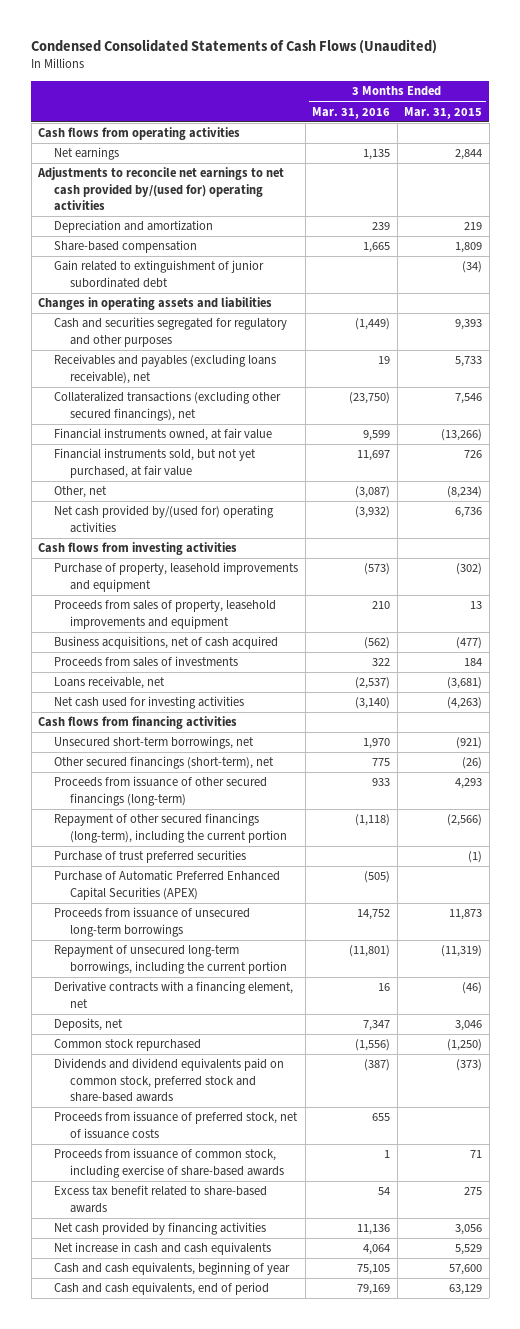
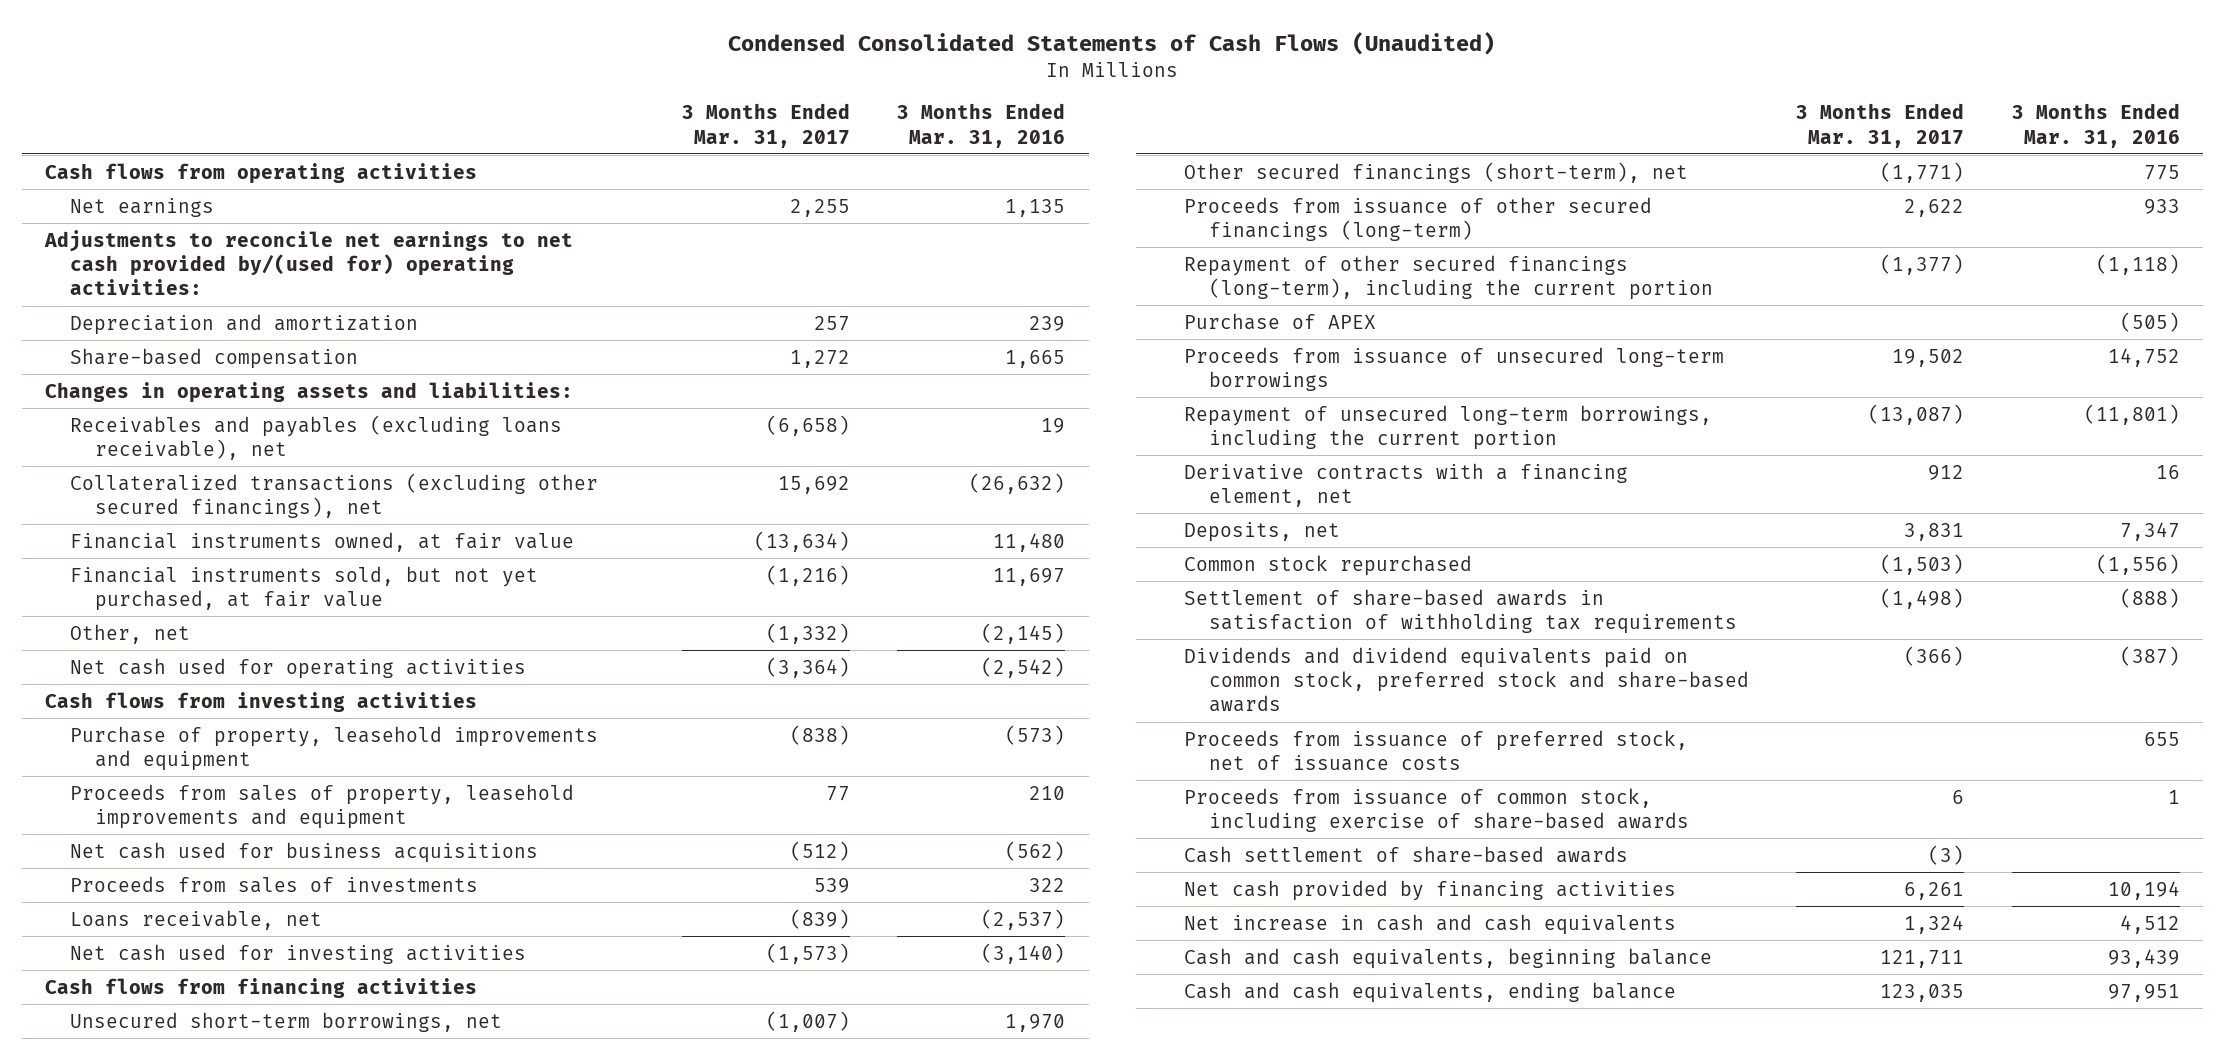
- | 3 Months Ended Mar. 31, 2016 | 3 Months Ended Mar. 31, 2015
+ | 3 Months Ended Mar. 31, 2017 | 3 Months Ended Mar. 31, 2016
- Adjustments to reconcile net earnings to net cash provided by/(used for) operating activities
+ Adjustments to reconcile net earnings to net cash provided by/(used for) operating activities:
- Gain related to extinguishment of junior subordinated debt | | (34)
- Changes in operating assets and liabilities
- Cash and securities segregated for regulatory and other purposes | (1,449) | 9,393
+ Changes in operating assets and liabilities:
- Collateralized transactions (excluding other secured financings), net | (23,750) | 7,546
- Financial instruments owned, at fair value | 9,599 | (13,266)
+ Collateralized transactions (excluding other secured financings), net | 15,692 | (26,632)
+ Financial instruments owned, at fair value | (13,634) | 11,480
- Other, net | (3,087) | (8,234)
- Net cash provided by/(used for) operating activities | (3,932) | 6,736
+ Other, net | (1,332) | (2,145)
+ Net cash used for operating activities | (3,364) | (2,542)
- Business acquisitions, net of cash acquired | (562) | (477)
+ Net cash used for business acquisitions | (512) | (562)
- Purchase of trust preferred securities | | (1)
- Purchase of Automatic Preferred Enhanced Capital Securities (APEX) | (505) |
+ Purchase of APEX | | (505)
+ Settlement of share-based awards in satisfaction of withholding tax requirements | (1,498) | (888)
- Excess tax benefit related to share-based awards | 54 | 275
- Net cash provided by financing activities | 11,136 | 3,056
- Net increase in cash and cash equivalents | 4,064 | 5,529
- Cash and cash equivalents, beginning of year | 75,105 | 57,600
- Cash and cash equivalents, end of period | 79,169 | 63,129
+ Cash settlement of share-based awards | (3) |
+ Net cash provided by financing activities | 6,261 | 10,194
+ Net increase in cash and cash equivalents | 1,324 | 4,512
+ Cash and cash equivalents, beginning balance | 121,711 | 93,439
+ Cash and cash equivalents, ending balance | 123,035 | 97,951

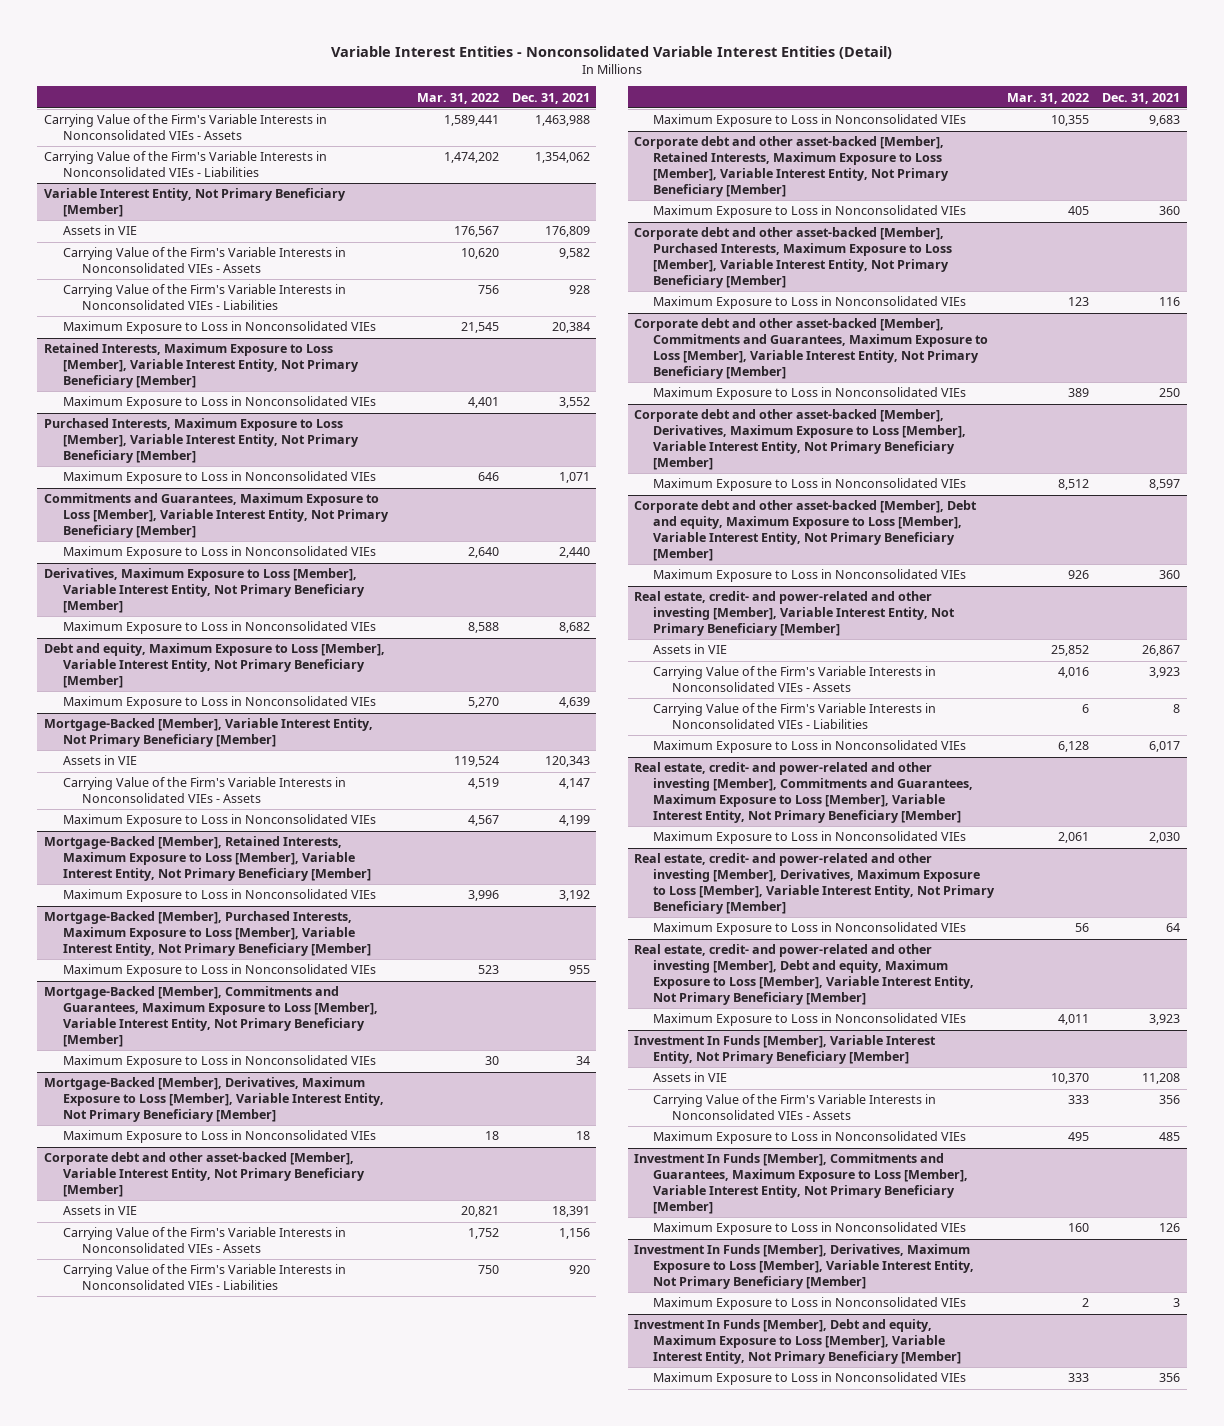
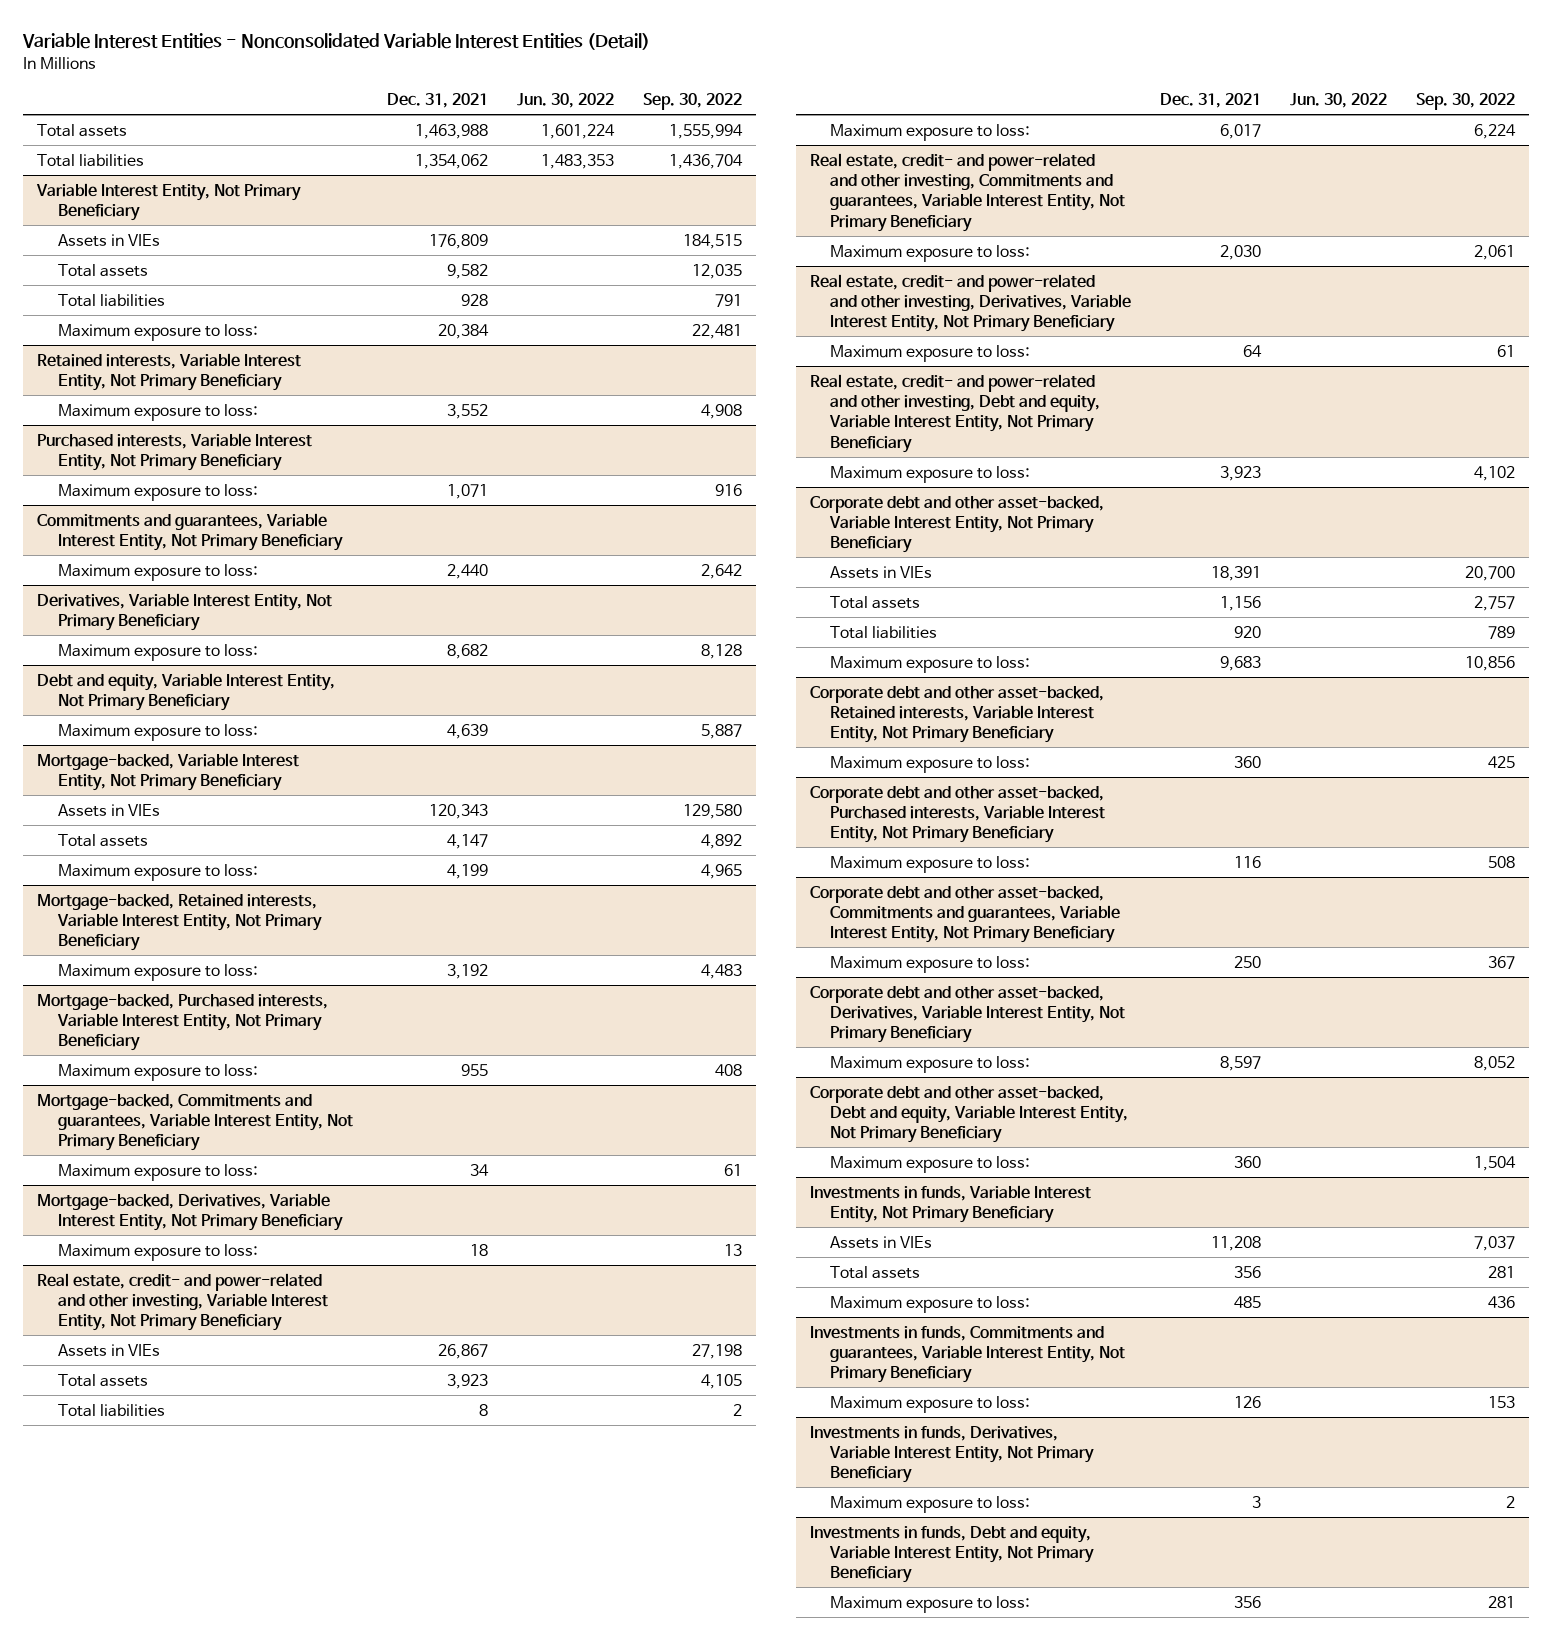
- | Mar. 31, 2022 | Dec. 31, 2021
+ | Dec. 31, 2021 | Jun. 30, 2022 | Sep. 30, 2022
- Carrying Value of the Firm's Variable Interests in Nonconsolidated VIEs - Assets | 1,589,441 | 1,463,988
- Carrying Value of the Firm's Variable Interests in Nonconsolidated VIEs - Liabilities | 1,474,202 | 1,354,062
- Variable Interest Entity, Not Primary Beneficiary [Member]
- Assets in VIE | 176,567 | 176,809
- Carrying Value of the Firm's Variable Interests in Nonconsolidated VIEs - Assets | 10,620 | 9,582
- Carrying Value of the Firm's Variable Interests in Nonconsolidated VIEs - Liabilities | 756 | 928
- Maximum Exposure to Loss in Nonconsolidated VIEs | 21,545 | 20,384
- Retained Interests, Maximum Exposure to Loss [Member], Variable Interest Entity, Not Primary Beneficiary [Member]
- Maximum Exposure to Loss in Nonconsolidated VIEs | 4,401 | 3,552
- Purchased Interests, Maximum Exposure to Loss [Member], Variable Interest Entity, Not Primary Beneficiary [Member]
- Maximum Exposure to Loss in Nonconsolidated VIEs | 646 | 1,071
- Commitments and Guarantees, Maximum Exposure to Loss [Member], Variable Interest Entity, Not Primary Beneficiary [Member]
- Maximum Exposure to Loss in Nonconsolidated VIEs | 2,640 | 2,440
- Derivatives, Maximum Exposure to Loss [Member], Variable Interest Entity, Not Primary Beneficiary [Member]
- Maximum Exposure to Loss in Nonconsolidated VIEs | 8,588 | 8,682
- Debt and equity, Maximum Exposure to Loss [Member], Variable Interest Entity, Not Primary Beneficiary [Member]
- Maximum Exposure to Loss in Nonconsolidated VIEs | 5,270 | 4,639
- Mortgage-Backed [Member], Variable Interest Entity, Not Primary Beneficiary [Member]
- Assets in VIE | 119,524 | 120,343
- Carrying Value of the Firm's Variable Interests in Nonconsolidated VIEs - Assets | 4,519 | 4,147
- Maximum Exposure to Loss in Nonconsolidated VIEs | 4,567 | 4,199
- Mortgage-Backed [Member], Retained Interests, Maximum Exposure to Loss [Member], Variable Interest Entity, Not Primary Beneficiary [Member]
- Maximum Exposure to Loss in Nonconsolidated VIEs | 3,996 | 3,192
- Mortgage-Backed [Member], Purchased Interests, Maximum Exposure to Loss [Member], Variable Interest Entity, Not Primary Beneficiary [Member]
- Maximum Exposure to Loss in Nonconsolidated VIEs | 523 | 955
- Mortgage-Backed [Member], Commitments and Guarantees, Maximum Exposure to Loss [Member], Variable Interest Entity, Not Primary Beneficiary [Member]
- Maximum Exposure to Loss in Nonconsolidated VIEs | 30 | 34
- Mortgage-Backed [Member], Derivatives, Maximum Exposure to Loss [Member], Variable Interest Entity, Not Primary Beneficiary [Member]
- Maximum Exposure to Loss in Nonconsolidated VIEs | 18 | 18
- Corporate debt and other asset-backed [Member], Variable Interest Entity, Not Primary Beneficiary [Member]
- Assets in VIE | 20,821 | 18,391
- Carrying Value of the Firm's Variable Interests in Nonconsolidated VIEs - Assets | 1,752 | 1,156
- Carrying Value of the Firm's Variable Interests in Nonconsolidated VIEs - Liabilities | 750 | 920
- Maximum Exposure to Loss in Nonconsolidated VIEs | 10,355 | 9,683
- Corporate debt and other asset-backed [Member], Retained Interests, Maximum Exposure to Loss [Member], Variable Interest Entity, Not Primary Beneficiary [Member]
- Maximum Exposure to Loss in Nonconsolidated VIEs | 405 | 360
- Corporate debt and other asset-backed [Member], Purchased Interests, Maximum Exposure to Loss [Member], Variable Interest Entity, Not Primary Beneficiary [Member]
- Maximum Exposure to Loss in Nonconsolidated VIEs | 123 | 116
- Corporate debt and other asset-backed [Member], Commitments and Guarantees, Maximum Exposure to Loss [Member], Variable Interest Entity, Not Primary Beneficiary [Member]
- Maximum Exposure to Loss in Nonconsolidated VIEs | 389 | 250
- Corporate debt and other asset-backed [Member], Derivatives, Maximum Exposure to Loss [Member], Variable Interest Entity, Not Primary Beneficiary [Member]
- Maximum Exposure to Loss in Nonconsolidated VIEs | 8,512 | 8,597
- Corporate debt and other asset-backed [Member], Debt and equity, Maximum Exposure to Loss [Member], Variable Interest Entity, Not Primary Beneficiary [Member]
- Maximum Exposure to Loss in Nonconsolidated VIEs | 926 | 360
- Real estate, credit- and power-related and other investing [Member], Variable Interest Entity, Not Primary Beneficiary [Member]
- Assets in VIE | 25,852 | 26,867
- Carrying Value of the Firm's Variable Interests in Nonconsolidated VIEs - Assets | 4,016 | 3,923
- Carrying Value of the Firm's Variable Interests in Nonconsolidated VIEs - Liabilities | 6 | 8
- Maximum Exposure to Loss in Nonconsolidated VIEs | 6,128 | 6,017
- Real estate, credit- and power-related and other investing [Member], Commitments and Guarantees, Maximum Exposure to Loss [Member], Variable Interest Entity, Not Primary Beneficiary [Member]
- Maximum Exposure to Loss in Nonconsolidated VIEs | 2,061 | 2,030
- Real estate, credit- and power-related and other investing [Member], Derivatives, Maximum Exposure to Loss [Member], Variable Interest Entity, Not Primary Beneficiary [Member]
- Maximum Exposure to Loss in Nonconsolidated VIEs | 56 | 64
- Real estate, credit- and power-related and other investing [Member], Debt and equity, Maximum Exposure to Loss [Member], Variable Interest Entity, Not Primary Beneficiary [Member]
- Maximum Exposure to Loss in Nonconsolidated VIEs | 4,011 | 3,923
- Investment In Funds [Member], Variable Interest Entity, Not Primary Beneficiary [Member]
- Assets in VIE | 10,370 | 11,208
- Carrying Value of the Firm's Variable Interests in Nonconsolidated VIEs - Assets | 333 | 356
- Maximum Exposure to Loss in Nonconsolidated VIEs | 495 | 485
- Investment In Funds [Member], Commitments and Guarantees, Maximum Exposure to Loss [Member], Variable Interest Entity, Not Primary Beneficiary [Member]
- Maximum Exposure to Loss in Nonconsolidated VIEs | 160 | 126
- Investment In Funds [Member], Derivatives, Maximum Exposure to Loss [Member], Variable Interest Entity, Not Primary Beneficiary [Member]
- Maximum Exposure to Loss in Nonconsolidated VIEs | 2 | 3
- Investment In Funds [Member], Debt and equity, Maximum Exposure to Loss [Member], Variable Interest Entity, Not Primary Beneficiary [Member]
- Maximum Exposure to Loss in Nonconsolidated VIEs | 333 | 356
+ Total assets | 1,463,988 | 1,601,224 | 1,555,994
+ Total liabilities | 1,354,062 | 1,483,353 | 1,436,704
+ Variable Interest Entity, Not Primary Beneficiary
+ Assets in VIEs | 176,809 | | 184,515
+ Total assets | 9,582 | | 12,035
+ Total liabilities | 928 | | 791
+ Maximum exposure to loss: | 20,384 | | 22,481
+ Retained interests, Variable Interest Entity, Not Primary Beneficiary
+ Maximum exposure to loss: | 3,552 | | 4,908
+ Purchased interests, Variable Interest Entity, Not Primary Beneficiary
+ Maximum exposure to loss: | 1,071 | | 916
+ Commitments and guarantees, Variable Interest Entity, Not Primary Beneficiary
+ Maximum exposure to loss: | 2,440 | | 2,642
+ Derivatives, Variable Interest Entity, Not Primary Beneficiary
+ Maximum exposure to loss: | 8,682 | | 8,128
+ Debt and equity, Variable Interest Entity, Not Primary Beneficiary
+ Maximum exposure to loss: | 4,639 | | 5,887
+ Mortgage-backed, Variable Interest Entity, Not Primary Beneficiary
+ Assets in VIEs | 120,343 | | 129,580
+ Total assets | 4,147 | | 4,892
+ Maximum exposure to loss: | 4,199 | | 4,965
+ Mortgage-backed, Retained interests, Variable Interest Entity, Not Primary Beneficiary
+ Maximum exposure to loss: | 3,192 | | 4,483
+ Mortgage-backed, Purchased interests, Variable Interest Entity, Not Primary Beneficiary
+ Maximum exposure to loss: | 955 | | 408
+ Mortgage-backed, Commitments and guarantees, Variable Interest Entity, Not Primary Beneficiary
+ Maximum exposure to loss: | 34 | | 61
+ Mortgage-backed, Derivatives, Variable Interest Entity, Not Primary Beneficiary
+ Maximum exposure to loss: | 18 | | 13
+ Real estate, credit- and power-related and other investing, Variable Interest Entity, Not Primary Beneficiary
+ Assets in VIEs | 26,867 | | 27,198
+ Total assets | 3,923 | | 4,105
+ Total liabilities | 8 | | 2
+ Maximum exposure to loss: | 6,017 | | 6,224
+ Real estate, credit- and power-related and other investing, Commitments and guarantees, Variable Interest Entity, Not Primary Beneficiary
+ Maximum exposure to loss: | 2,030 | | 2,061
+ Real estate, credit- and power-related and other investing, Derivatives, Variable Interest Entity, Not Primary Beneficiary
+ Maximum exposure to loss: | 64 | | 61
+ Real estate, credit- and power-related and other investing, Debt and equity, Variable Interest Entity, Not Primary Beneficiary
+ Maximum exposure to loss: | 3,923 | | 4,102
+ Corporate debt and other asset-backed, Variable Interest Entity, Not Primary Beneficiary
+ Assets in VIEs | 18,391 | | 20,700
+ Total assets | 1,156 | | 2,757
+ Total liabilities | 920 | | 789
+ Maximum exposure to loss: | 9,683 | | 10,856
+ Corporate debt and other asset-backed, Retained interests, Variable Interest Entity, Not Primary Beneficiary
+ Maximum exposure to loss: | 360 | | 425
+ Corporate debt and other asset-backed, Purchased interests, Variable Interest Entity, Not Primary Beneficiary
+ Maximum exposure to loss: | 116 | | 508
+ Corporate debt and other asset-backed, Commitments and guarantees, Variable Interest Entity, Not Primary Beneficiary
+ Maximum exposure to loss: | 250 | | 367
+ Corporate debt and other asset-backed, Derivatives, Variable Interest Entity, Not Primary Beneficiary
+ Maximum exposure to loss: | 8,597 | | 8,052
+ Corporate debt and other asset-backed, Debt and equity, Variable Interest Entity, Not Primary Beneficiary
+ Maximum exposure to loss: | 360 | | 1,504
+ Investments in funds, Variable Interest Entity, Not Primary Beneficiary
+ Assets in VIEs | 11,208 | | 7,037
+ Total assets | 356 | | 281
+ Maximum exposure to loss: | 485 | | 436
+ Investments in funds, Commitments and guarantees, Variable Interest Entity, Not Primary Beneficiary
+ Maximum exposure to loss: | 126 | | 153
+ Investments in funds, Derivatives, Variable Interest Entity, Not Primary Beneficiary
+ Maximum exposure to loss: | 3 | | 2
+ Investments in funds, Debt and equity, Variable Interest Entity, Not Primary Beneficiary
+ Maximum exposure to loss: | 356 | | 281

